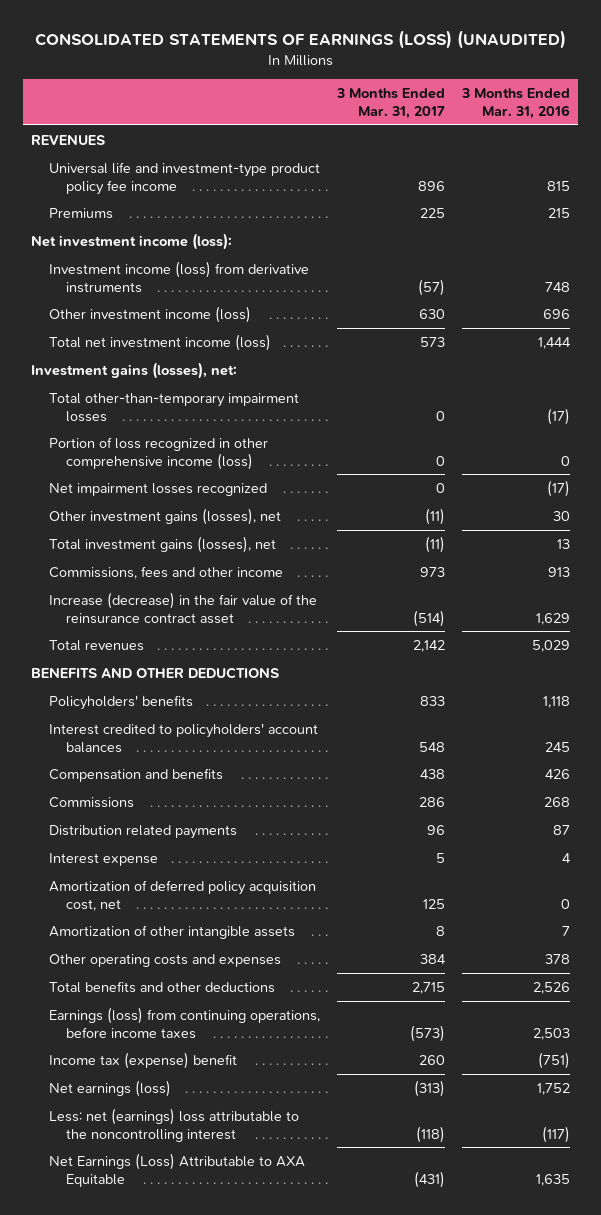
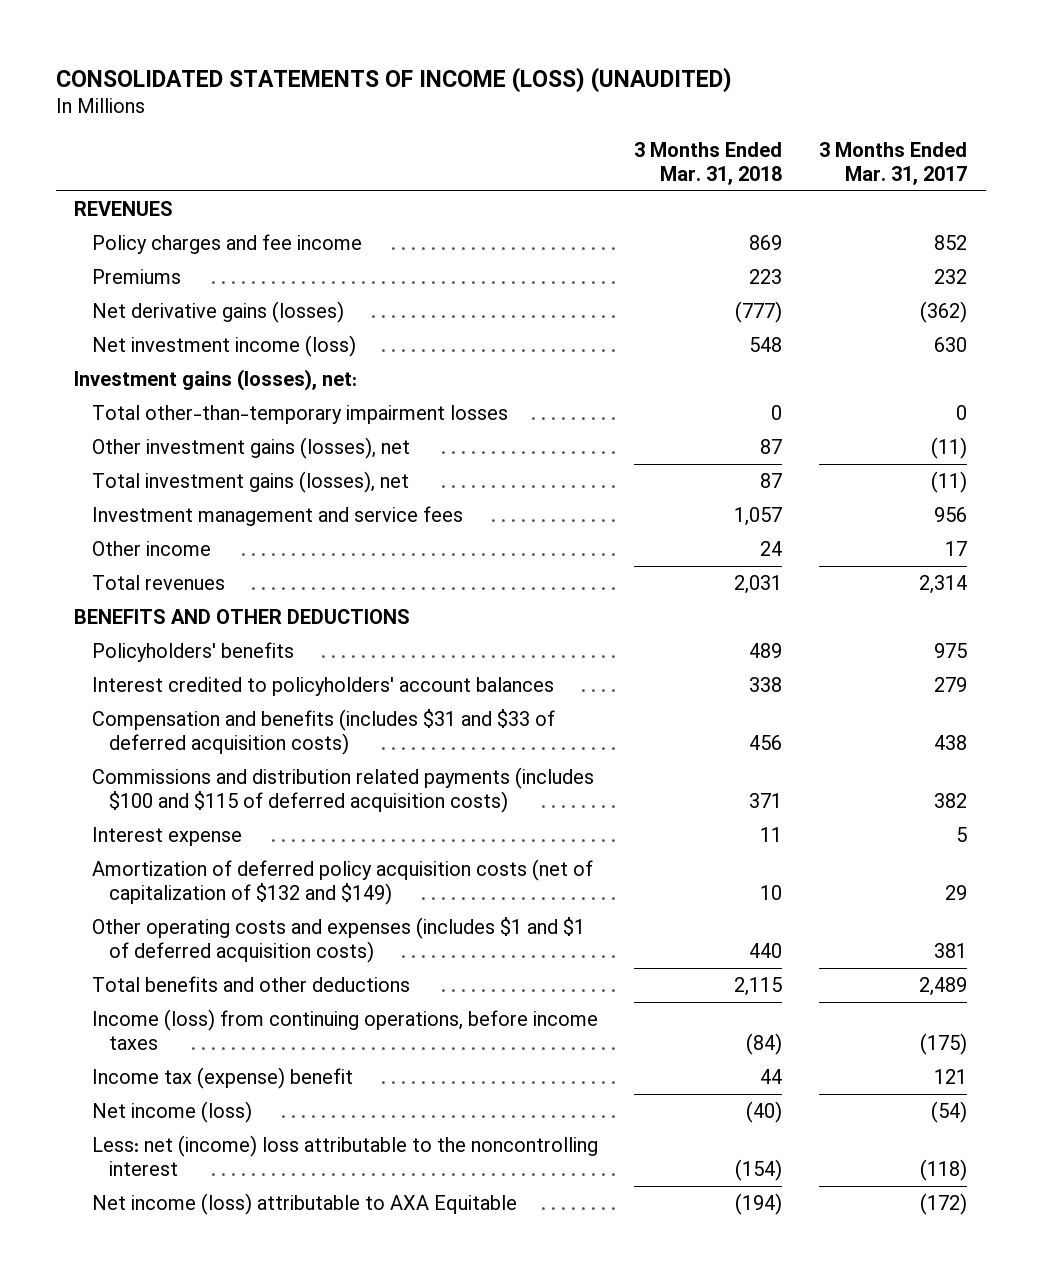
- CONSOLIDATED STATEMENTS OF EARNINGS (LOSS) (UNAUDITED)
+ CONSOLIDATED STATEMENTS OF INCOME (LOSS) (UNAUDITED)
- | 3 Months Ended Mar. 31, 2017 | 3 Months Ended Mar. 31, 2016
+ | 3 Months Ended Mar. 31, 2018 | 3 Months Ended Mar. 31, 2017
- Universal life and investment-type product policy fee income | 896 | 815
- Premiums | 225 | 215
- Net investment income (loss):
- Investment income (loss) from derivative instruments | (57) | 748
- Other investment income (loss) | 630 | 696
- Total net investment income (loss) | 573 | 1,444
+ Policy charges and fee income | 869 | 852
+ Premiums | 223 | 232
+ Net derivative gains (losses) | (777) | (362)
+ Net investment income (loss) | 548 | 630
- Portion of loss recognized in other comprehensive income (loss) | 0 | 0
- Net impairment losses recognized | 0 | (17)
- Commissions, fees and other income | 973 | 913
- Increase (decrease) in the fair value of the reinsurance contract asset | (514) | 1,629
- Total revenues | 2,142 | 5,029
+ Investment management and service fees | 1,057 | 956
+ Other income | 24 | 17
+ Total revenues | 2,031 | 2,314
- Policyholders' benefits | 833 | 1,118
- Interest credited to policyholders' account balances | 548 | 245
- Compensation and benefits | 438 | 426
- Commissions | 286 | 268
- Distribution related payments | 96 | 87
+ Policyholders' benefits | 489 | 975
+ Interest credited to policyholders' account balances | 338 | 279
+ Compensation and benefits (includes $31 and $33 of deferred acquisition costs) | 456 | 438
+ Commissions and distribution related payments (includes $100 and $115 of deferred acquisition costs) | 371 | 382
- Amortization of deferred policy acquisition cost, net | 125 | 0
- Amortization of other intangible assets | 8 | 7
- Other operating costs and expenses | 384 | 378
- Total benefits and other deductions | 2,715 | 2,526
- Earnings (loss) from continuing operations, before income taxes | (573) | 2,503
- Income tax (expense) benefit | 260 | (751)
- Net earnings (loss) | (313) | 1,752
- Less: net (earnings) loss attributable to the noncontrolling interest | (118) | (117)
- Net Earnings (Loss) Attributable to AXA Equitable | (431) | 1,635
+ Amortization of deferred policy acquisition costs (net of capitalization of $132 and $149) | 10 | 29
+ Other operating costs and expenses (includes $1 and $1 of deferred acquisition costs) | 440 | 381
+ Total benefits and other deductions | 2,115 | 2,489
+ Income (loss) from continuing operations, before income taxes | (84) | (175)
+ Income tax (expense) benefit | 44 | 121
+ Net income (loss) | (40) | (54)
+ Less: net (income) loss attributable to the noncontrolling interest | (154) | (118)
+ Net income (loss) attributable to AXA Equitable | (194) | (172)

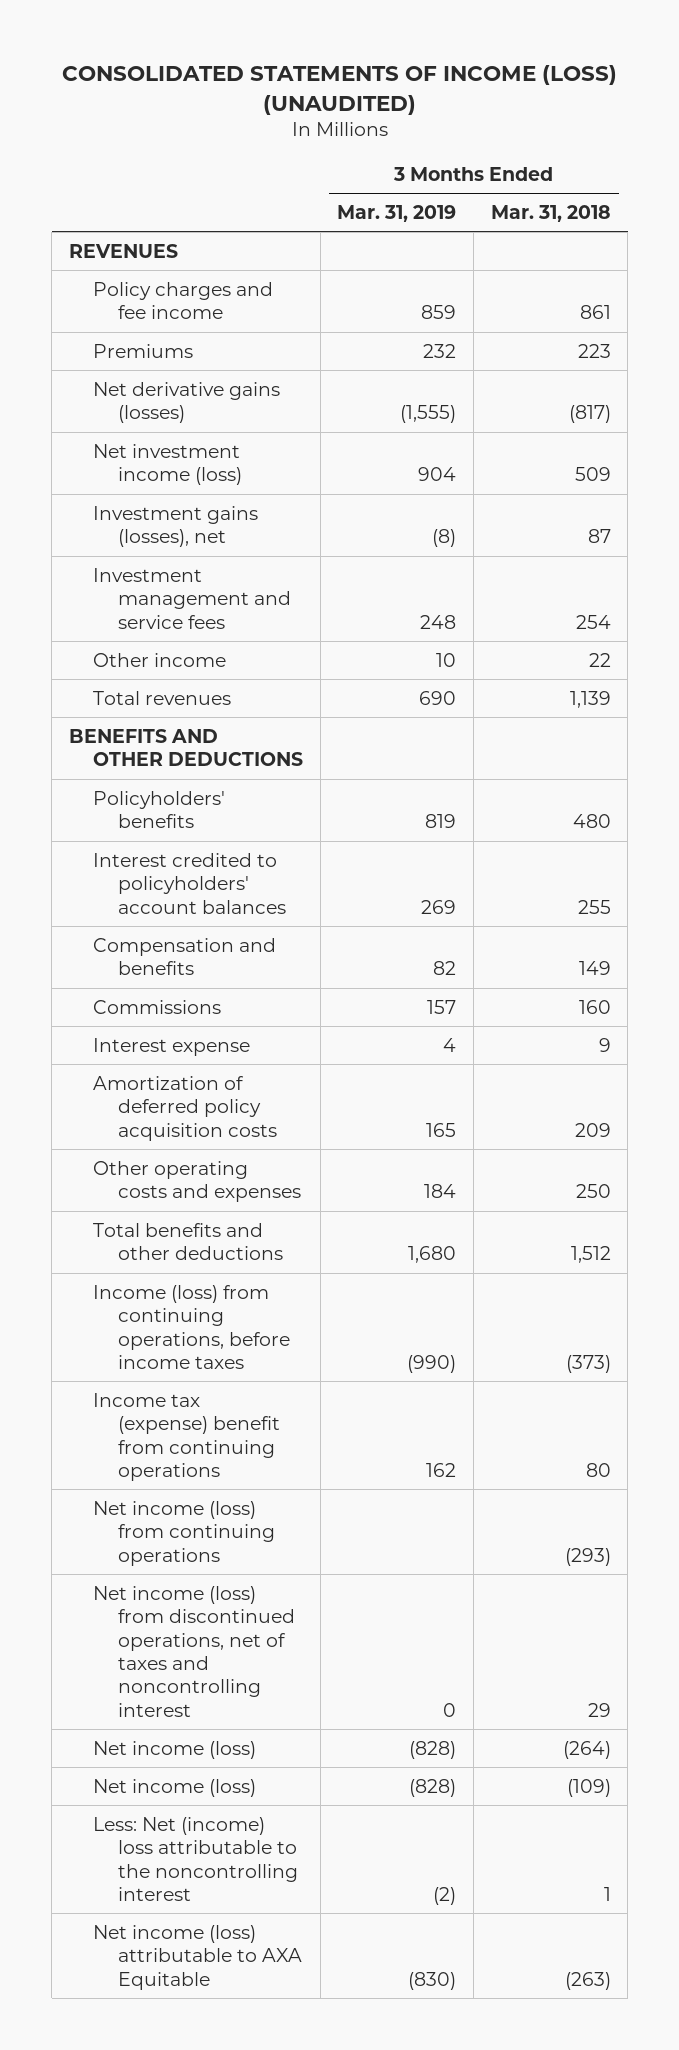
- | 3 Months Ended Mar. 31, 2018 | 3 Months Ended Mar. 31, 2017
+ | 3 Months Ended Mar. 31, 2019 | 3 Months Ended Mar. 31, 2018
- Policy charges and fee income | 869 | 852
+ Policy charges and fee income | 859 | 861
- Net derivative gains (losses) | (777) | (362)
- Net investment income (loss) | 548 | 630
- Investment gains (losses), net:
- Total other-than-temporary impairment losses | 0 | 0
- Other investment gains (losses), net | 87 | (11)
- Total investment gains (losses), net | 87 | (11)
- Investment management and service fees | 1,057 | 956
- Other income | 24 | 17
- Total revenues | 2,031 | 2,314
+ Net derivative gains (losses) | (1,555) | (817)
+ Net investment income (loss) | 904 | 509
+ Investment gains (losses), net | (8) | 87
+ Investment management and service fees | 248 | 254
+ Other income | 10 | 22
+ Total revenues | 690 | 1,139
- Policyholders' benefits | 489 | 975
- Interest credited to policyholders' account balances | 338 | 279
- Compensation and benefits (includes $31 and $33 of deferred acquisition costs) | 456 | 438
- Commissions and distribution related payments (includes $100 and $115 of deferred acquisition costs) | 371 | 382
- Interest expense | 11 | 5
- Amortization of deferred policy acquisition costs (net of capitalization of $132 and $149) | 10 | 29
- Other operating costs and expenses (includes $1 and $1 of deferred acquisition costs) | 440 | 381
- Total benefits and other deductions | 2,115 | 2,489
- Income (loss) from continuing operations, before income taxes | (84) | (175)
- Income tax (expense) benefit | 44 | 121
- Net income (loss) | (40) | (54)
- Less: net (income) loss attributable to the noncontrolling interest | (154) | (118)
- Net income (loss) attributable to AXA Equitable | (194) | (172)
+ Policyholders' benefits | 819 | 480
+ Interest credited to policyholders' account balances | 269 | 255
+ Compensation and benefits | 82 | 149
+ Commissions | 157 | 160
+ Interest expense | 4 | 9
+ Amortization of deferred policy acquisition costs | 165 | 209
+ Other operating costs and expenses | 184 | 250
+ Total benefits and other deductions | 1,680 | 1,512
+ Income (loss) from continuing operations, before income taxes | (990) | (373)
+ Income tax (expense) benefit from continuing operations | 162 | 80
+ Net income (loss) from continuing operations | | (293)
+ Net income (loss) from discontinued operations, net of taxes and noncontrolling interest | 0 | 29
+ Net income (loss) | (828) | (264)
+ Net income (loss) | (828) | (109)
+ Less: Net (income) loss attributable to the noncontrolling interest | (2) | 1
+ Net income (loss) attributable to AXA Equitable | (830) | (263)

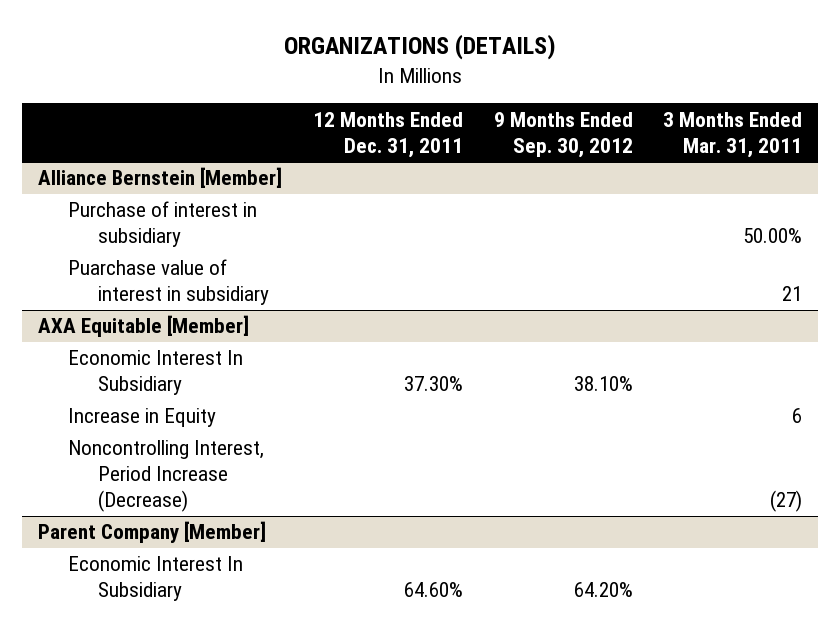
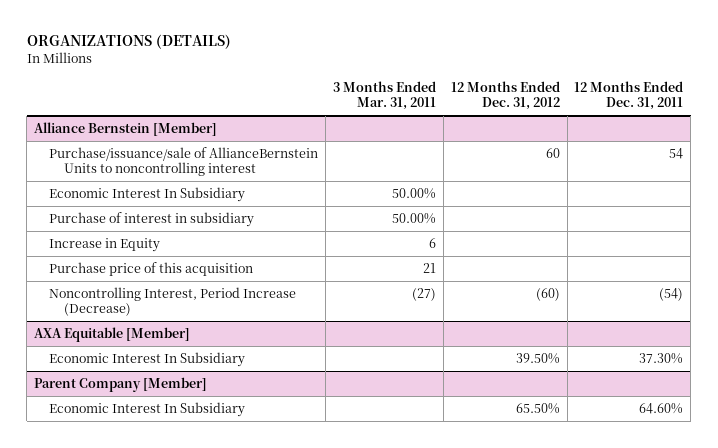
- | 12 Months Ended Dec. 31, 2011 | 9 Months Ended Sep. 30, 2012 | 3 Months Ended Mar. 31, 2011
+ | 3 Months Ended Mar. 31, 2011 | 12 Months Ended Dec. 31, 2012 | 12 Months Ended Dec. 31, 2011
@ Alliance Bernstein [Member]
+ Purchase/issuance/sale of AllianceBernstein Units to noncontrolling interest | | 60 | 54
+ Economic Interest In Subsidiary | 50.00% | |
- Puarchase value of interest in subsidiary | | | 21
+ Increase in Equity | 6 | |
+ Purchase price of this acquisition | 21 | |
+ Noncontrolling Interest, Period Increase (Decrease) | (27) | (60) | (54)
@ AXA Equitable [Member]
- Increase in Equity | | | 6
- Noncontrolling Interest, Period Increase (Decrease) | | | (27)

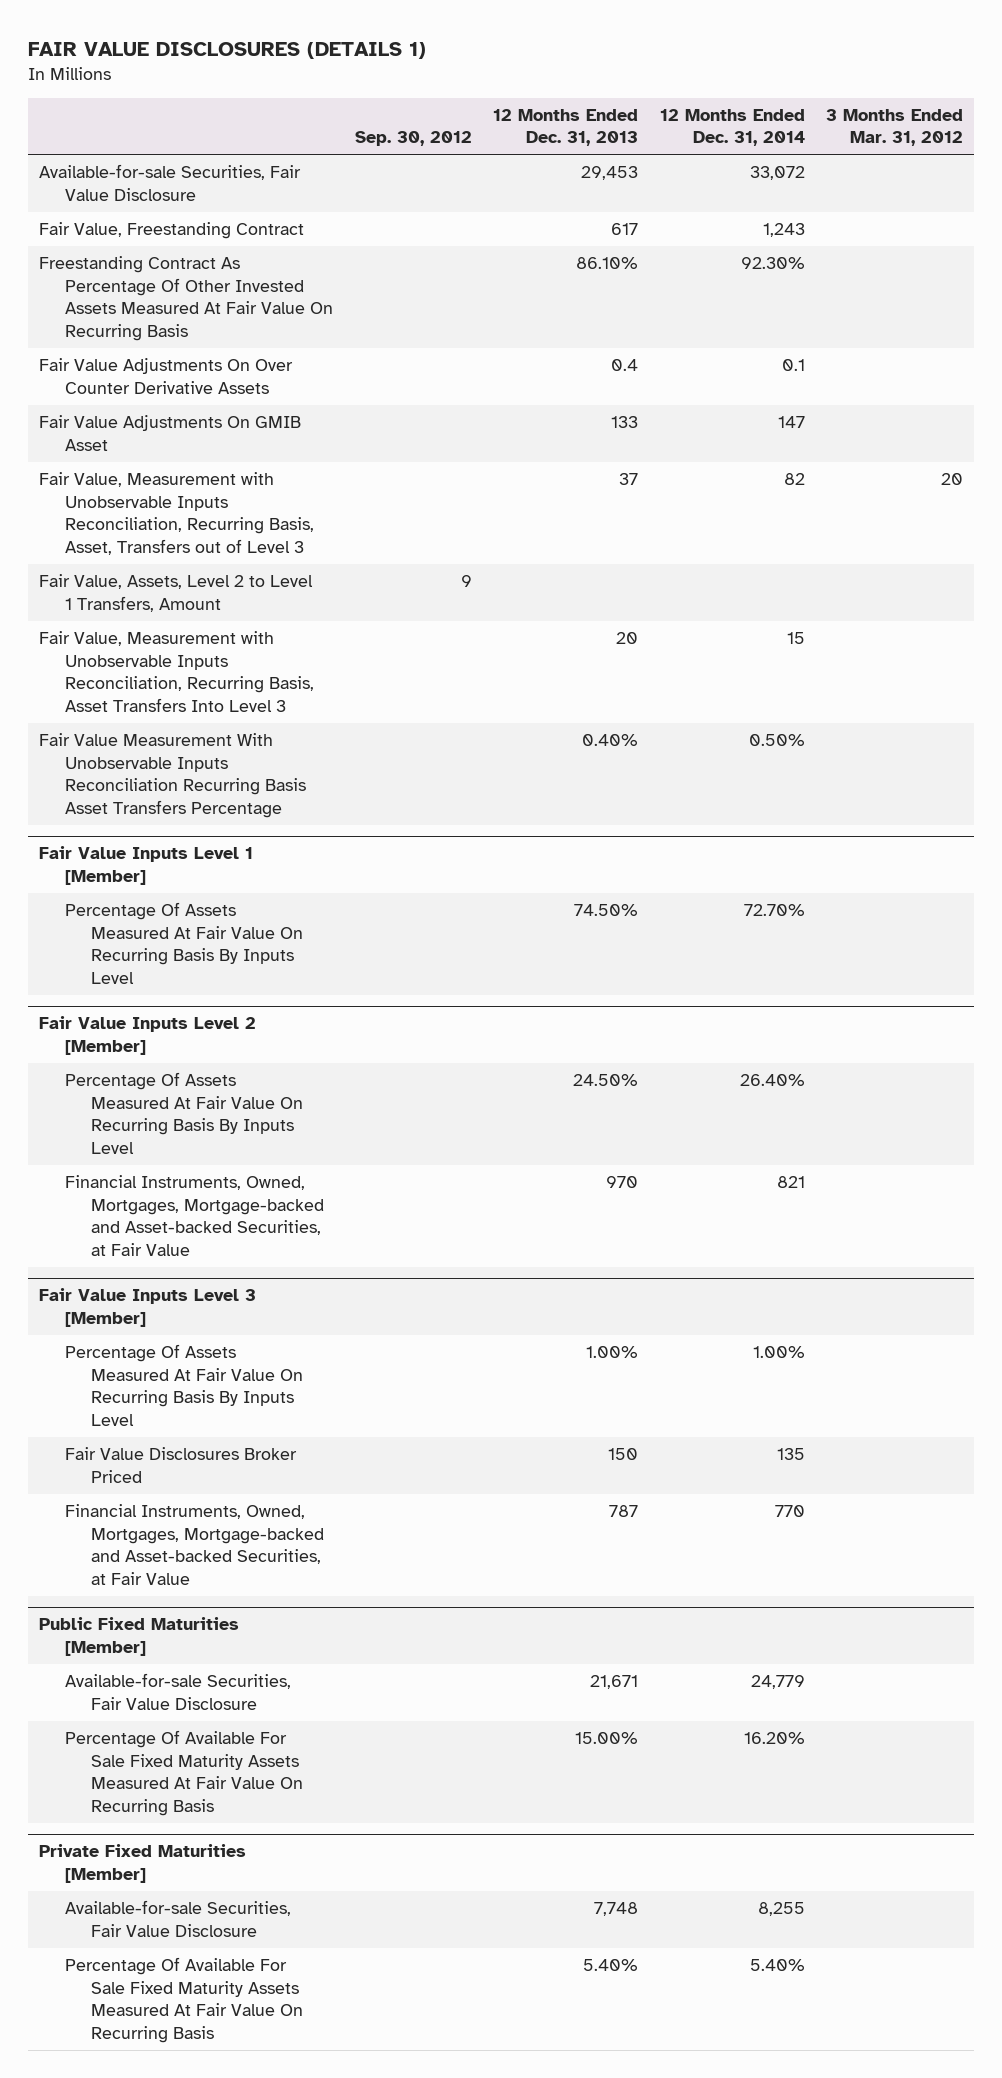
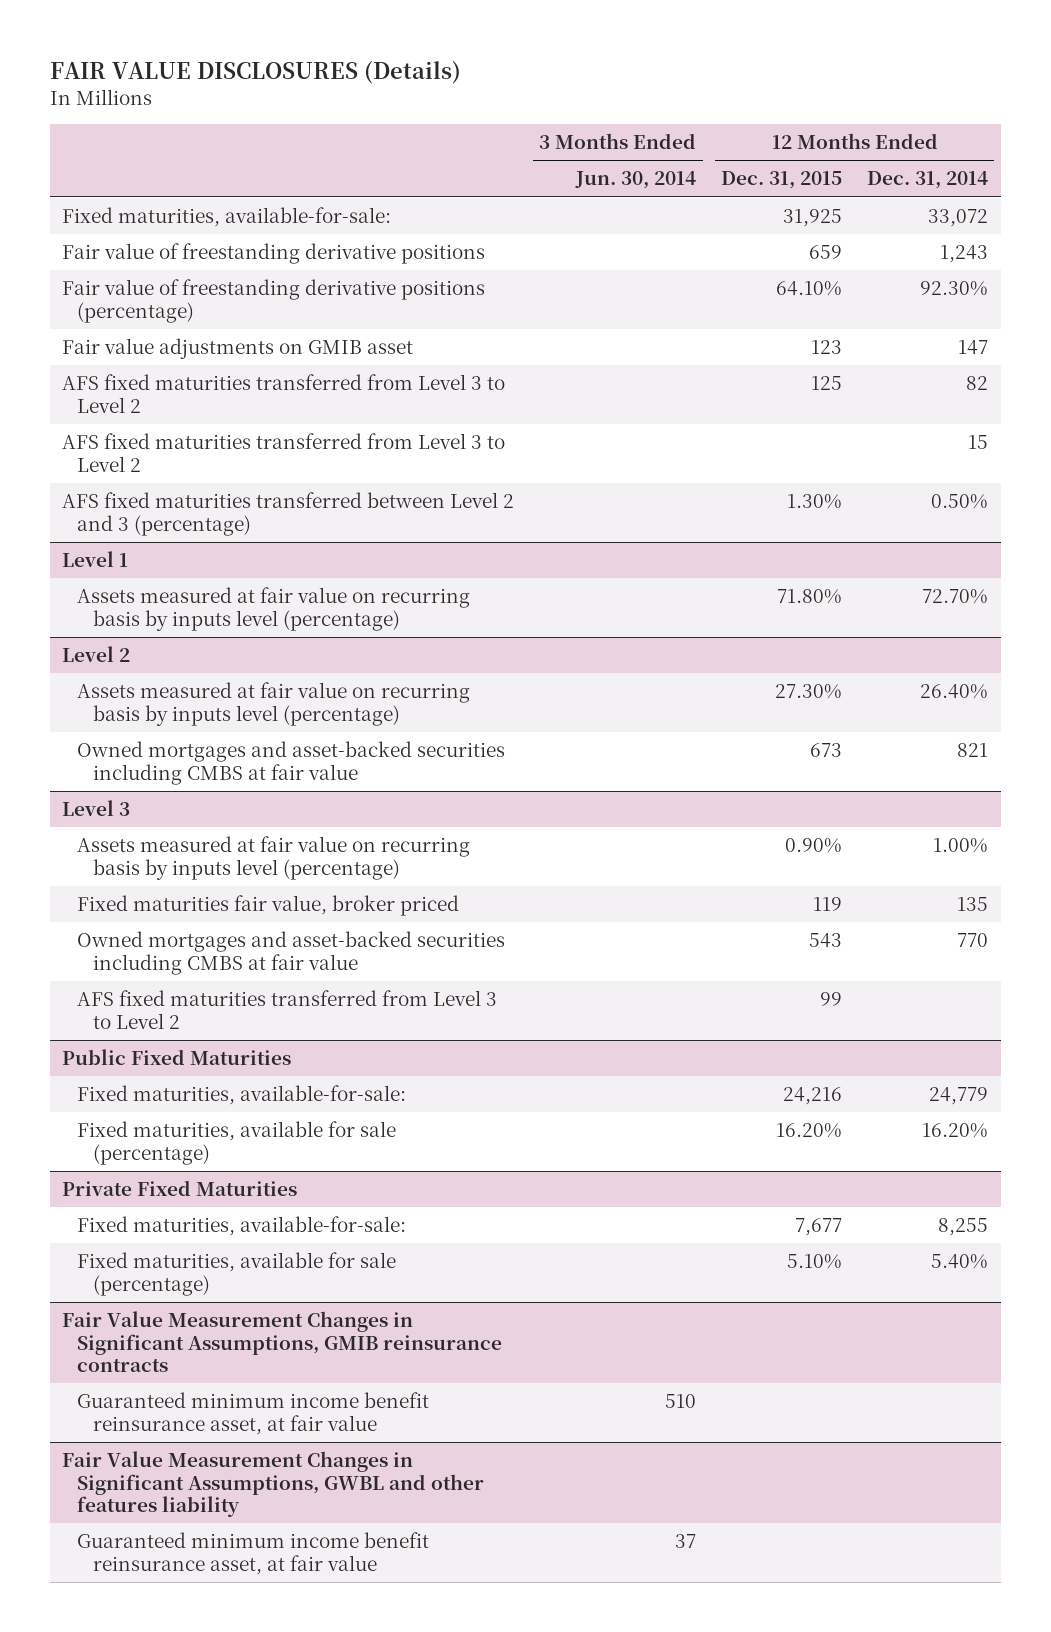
- FAIR VALUE DISCLOSURES (DETAILS 1)
+ FAIR VALUE DISCLOSURES (Details)
- | Sep. 30, 2012 | 12 Months Ended Dec. 31, 2013 | 12 Months Ended Dec. 31, 2014 | 3 Months Ended Mar. 31, 2012
+ | 3 Months Ended Jun. 30, 2014 | 12 Months Ended Dec. 31, 2015 | 12 Months Ended Dec. 31, 2014
- Available-for-sale Securities, Fair Value Disclosure | | 29,453 | 33,072 |
- Fair Value, Freestanding Contract | | 617 | 1,243 |
- Freestanding Contract As Percentage Of Other Invested Assets Measured At Fair Value On Recurring Basis | | 86.10% | 92.30% |
- Fair Value Adjustments On Over Counter Derivative Assets | | 0.4 | 0.1 |
- Fair Value Adjustments On GMIB Asset | | 133 | 147 |
- Fair Value, Measurement with Unobservable Inputs Reconciliation, Recurring Basis, Asset, Transfers out of Level 3 | | 37 | 82 | 20
- Fair Value, Assets, Level 2 to Level 1 Transfers, Amount | 9 | | |
- Fair Value, Measurement with Unobservable Inputs Reconciliation, Recurring Basis, Asset Transfers Into Level 3 | | 20 | 15 |
- Fair Value Measurement With Unobservable Inputs Reconciliation Recurring Basis Asset Transfers Percentage | | 0.40% | 0.50% |
- Fair Value Inputs Level 1 [Member]
- Percentage Of Assets Measured At Fair Value On Recurring Basis By Inputs Level | | 74.50% | 72.70% |
- Fair Value Inputs Level 2 [Member]
- Percentage Of Assets Measured At Fair Value On Recurring Basis By Inputs Level | | 24.50% | 26.40% |
- Financial Instruments, Owned, Mortgages, Mortgage-backed and Asset-backed Securities, at Fair Value | | 970 | 821 |
- Fair Value Inputs Level 3 [Member]
- Percentage Of Assets Measured At Fair Value On Recurring Basis By Inputs Level | | 1.00% | 1.00% |
- Fair Value Disclosures Broker Priced | | 150 | 135 |
- Financial Instruments, Owned, Mortgages, Mortgage-backed and Asset-backed Securities, at Fair Value | | 787 | 770 |
- Public Fixed Maturities [Member]
- Available-for-sale Securities, Fair Value Disclosure | | 21,671 | 24,779 |
- Percentage Of Available For Sale Fixed Maturity Assets Measured At Fair Value On Recurring Basis | | 15.00% | 16.20% |
- Private Fixed Maturities [Member]
- Available-for-sale Securities, Fair Value Disclosure | | 7,748 | 8,255 |
- Percentage Of Available For Sale Fixed Maturity Assets Measured At Fair Value On Recurring Basis | | 5.40% | 5.40% |
+ Fixed maturities, available-for-sale: | | 31,925 | 33,072
+ Fair value of freestanding derivative positions | | 659 | 1,243
+ Fair value of freestanding derivative positions (percentage) | | 64.10% | 92.30%
+ Fair value adjustments on GMIB asset | | 123 | 147
+ AFS fixed maturities transferred from Level 3 to Level 2 | | 125 | 82
+ AFS fixed maturities transferred from Level 3 to Level 2 | | | 15
+ AFS fixed maturities transferred between Level 2 and 3 (percentage) | | 1.30% | 0.50%
+ Level 1
+ Assets measured at fair value on recurring basis by inputs level (percentage) | | 71.80% | 72.70%
+ Level 2
+ Assets measured at fair value on recurring basis by inputs level (percentage) | | 27.30% | 26.40%
+ Owned mortgages and asset-backed securities including CMBS at fair value | | 673 | 821
+ Level 3
+ Assets measured at fair value on recurring basis by inputs level (percentage) | | 0.90% | 1.00%
+ Fixed maturities fair value, broker priced | | 119 | 135
+ Owned mortgages and asset-backed securities including CMBS at fair value | | 543 | 770
+ AFS fixed maturities transferred from Level 3 to Level 2 | | 99 |
+ Public Fixed Maturities
+ Fixed maturities, available-for-sale: | | 24,216 | 24,779
+ Fixed maturities, available for sale (percentage) | | 16.20% | 16.20%
+ Private Fixed Maturities
+ Fixed maturities, available-for-sale: | | 7,677 | 8,255
+ Fixed maturities, available for sale (percentage) | | 5.10% | 5.40%
+ Fair Value Measurement Changes in Significant Assumptions, GMIB reinsurance contracts
+ Guaranteed minimum income benefit reinsurance asset, at fair value | 510 | |
+ Fair Value Measurement Changes in Significant Assumptions, GWBL and other features liability
+ Guaranteed minimum income benefit reinsurance asset, at fair value | 37 | |

